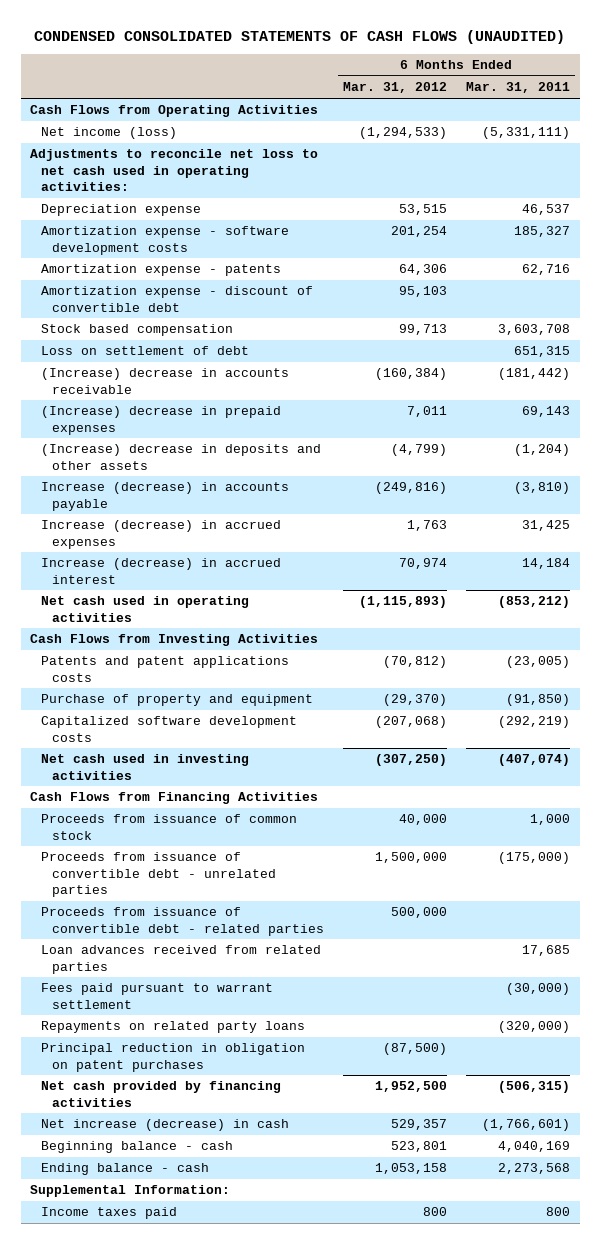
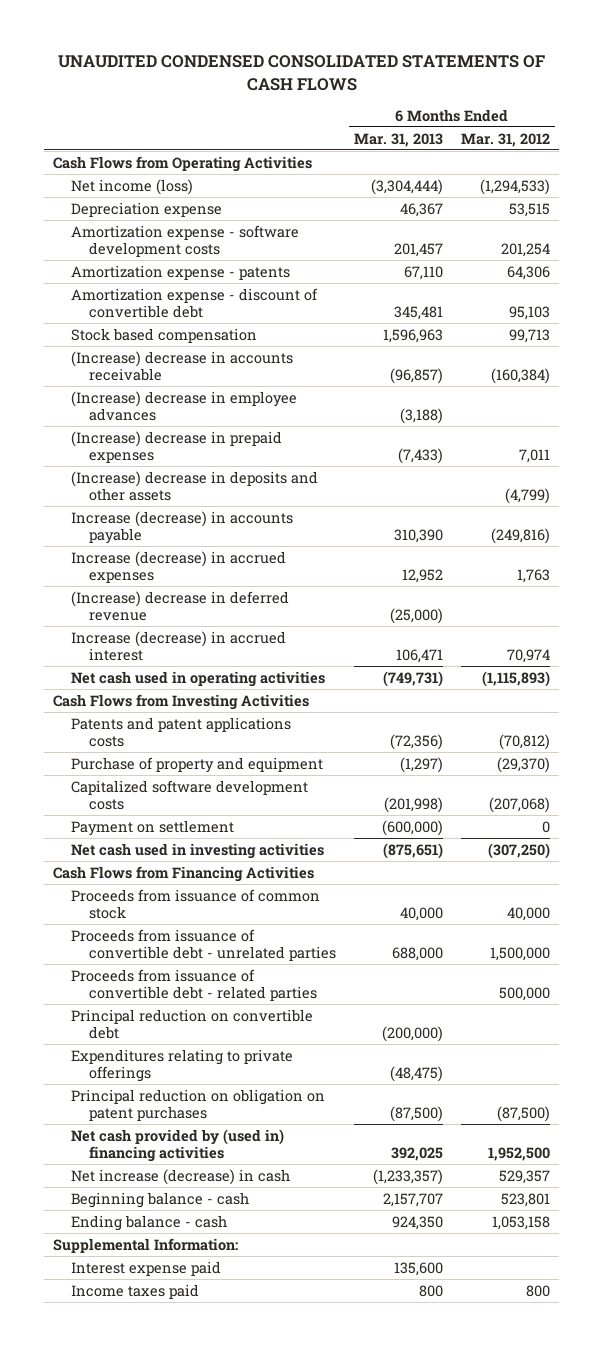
- CONDENSED CONSOLIDATED STATEMENTS OF CASH FLOWS (UNAUDITED)
+ UNAUDITED CONDENSED CONSOLIDATED STATEMENTS OF CASH FLOWS
- | 6 Months Ended Mar. 31, 2012 | 6 Months Ended Mar. 31, 2011
+ | 6 Months Ended Mar. 31, 2013 | 6 Months Ended Mar. 31, 2012
- Adjustments to reconcile net loss to net cash used in operating activities:
- Loss on settlement of debt | | 651,315
+ (Increase) decrease in employee advances | (3,188) |
+ (Increase) decrease in deferred revenue | (25,000) |
+ Payment on settlement | (600,000) | 0
- Loan advances received from related parties | | 17,685
- Fees paid pursuant to warrant settlement | | (30,000)
- Repayments on related party loans | | (320,000)
- Principal reduction in obligation on patent purchases | (87,500) |
- Net cash provided by financing activities | 1,952,500 | (506,315)
+ Principal reduction on convertible debt | (200,000) |
+ Expenditures relating to private offerings | (48,475) |
+ Principal reduction on obligation on patent purchases | (87,500) | (87,500)
+ Net cash provided by (used in) financing activities | 392,025 | 1,952,500
+ Interest expense paid | 135,600 |

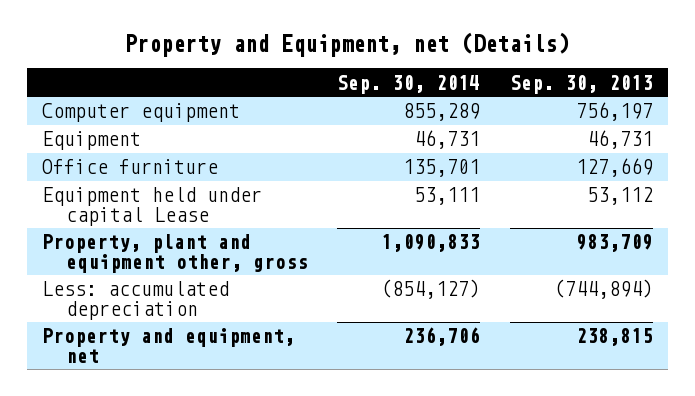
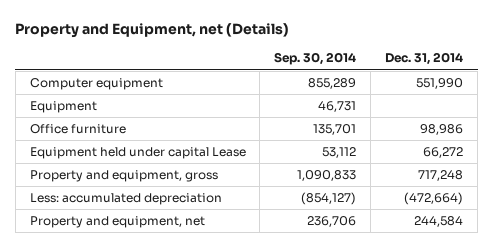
- | Sep. 30, 2014 | Sep. 30, 2013
+ | Sep. 30, 2014 | Dec. 31, 2014
- Equipment held under capital Lease | 53,111 | 53,112
- Property, plant and equipment other, gross | 1,090,833 | 983,709
+ Equipment held under capital Lease | 53,112 | 66,272
+ Property and equipment, gross | 1,090,833 | 717,248

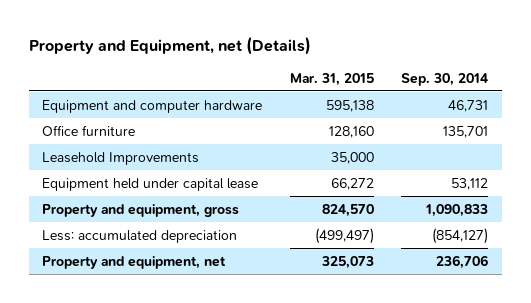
- | Sep. 30, 2014 | Dec. 31, 2014
+ | Mar. 31, 2015 | Sep. 30, 2014
- Computer equipment | 855,289 | 551,990
- Equipment | 46,731 |
+ Equipment and computer hardware | 595,138 | 46,731
- Equipment held under capital Lease | 53,112 | 66,272
+ Leasehold Improvements | 35,000 |
+ Equipment held under capital lease | 66,272 | 53,112

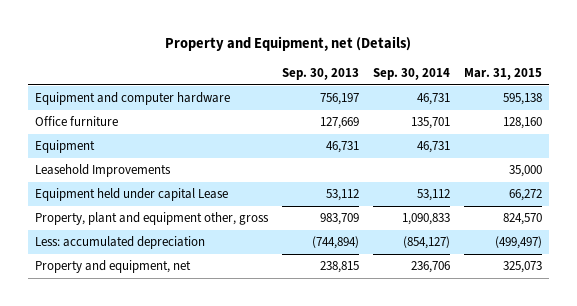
- | Mar. 31, 2015 | Sep. 30, 2014
+ | Sep. 30, 2013 | Sep. 30, 2014 | Mar. 31, 2015
+ Equipment | 46,731 | 46,731 |
- Equipment held under capital lease | 66,272 | 53,112
- Property and equipment, gross | 824,570 | 1,090,833
+ Equipment held under capital Lease | 53,112 | 53,112 | 66,272
+ Property, plant and equipment other, gross | 983,709 | 1,090,833 | 824,570

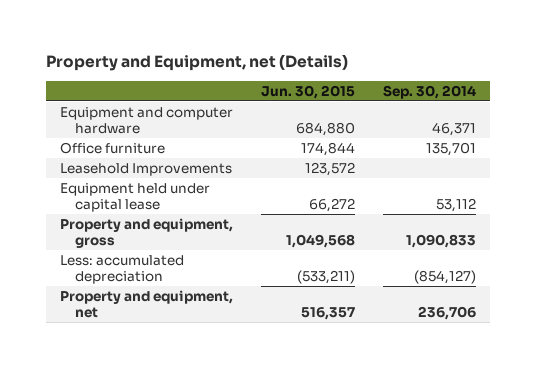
- | Sep. 30, 2013 | Sep. 30, 2014 | Mar. 31, 2015
+ | Jun. 30, 2015 | Sep. 30, 2014
- Equipment and computer hardware | 756,197 | 46,731 | 595,138
+ Equipment and computer hardware | 684,880 | 46,371
- Equipment | 46,731 | 46,731 |
- Equipment held under capital Lease | 53,112 | 53,112 | 66,272
- Property, plant and equipment other, gross | 983,709 | 1,090,833 | 824,570
+ Equipment held under capital lease | 66,272 | 53,112
+ Property and equipment, gross | 1,049,568 | 1,090,833

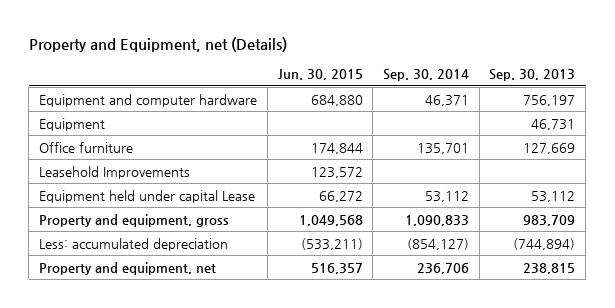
- | Jun. 30, 2015 | Sep. 30, 2014
+ | Jun. 30, 2015 | Sep. 30, 2014 | Sep. 30, 2013
+ Equipment | | | 46,731
- Equipment held under capital lease | 66,272 | 53,112
+ Equipment held under capital Lease | 66,272 | 53,112 | 53,112

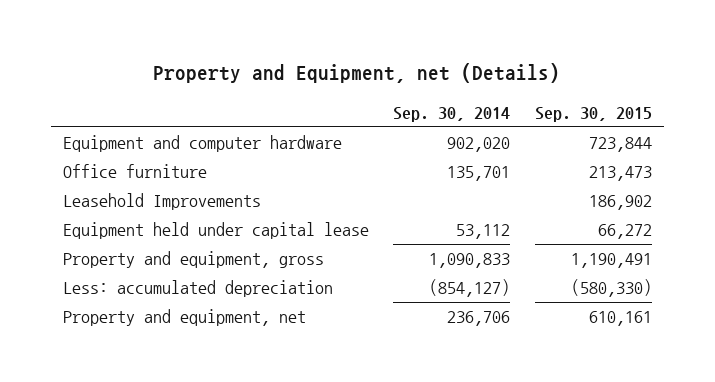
- | Jun. 30, 2015 | Sep. 30, 2014 | Sep. 30, 2013
+ | Sep. 30, 2014 | Sep. 30, 2015
- Equipment and computer hardware | 684,880 | 46,371 | 756,197
- Equipment | | | 46,731
+ Equipment and computer hardware | 902,020 | 723,844
- Equipment held under capital Lease | 66,272 | 53,112 | 53,112
+ Equipment held under capital lease | 53,112 | 66,272

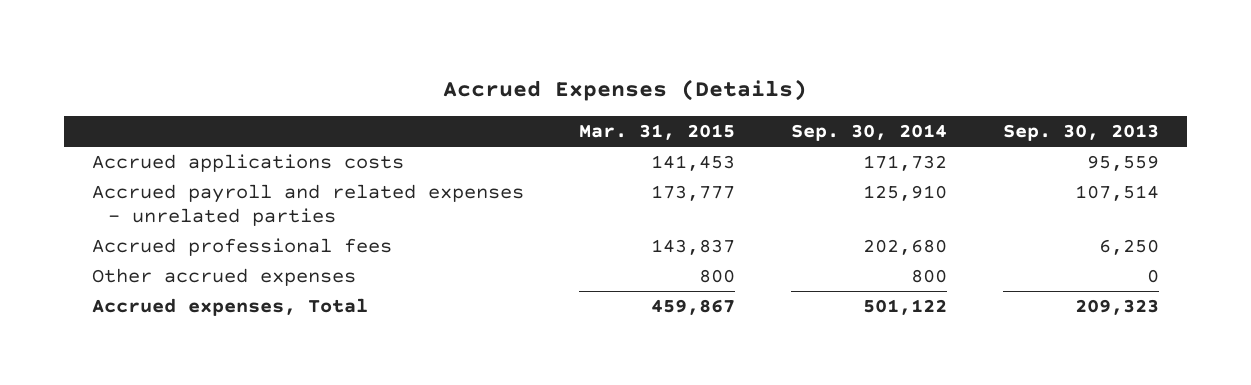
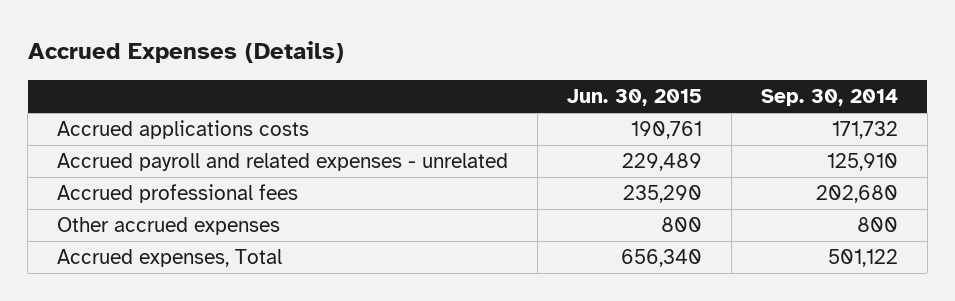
- | Mar. 31, 2015 | Sep. 30, 2014 | Sep. 30, 2013
+ | Jun. 30, 2015 | Sep. 30, 2014
- Accrued payroll and related expenses - unrelated parties | 173,777 | 125,910 | 107,514
+ Accrued payroll and related expenses - unrelated | 229,489 | 125,910

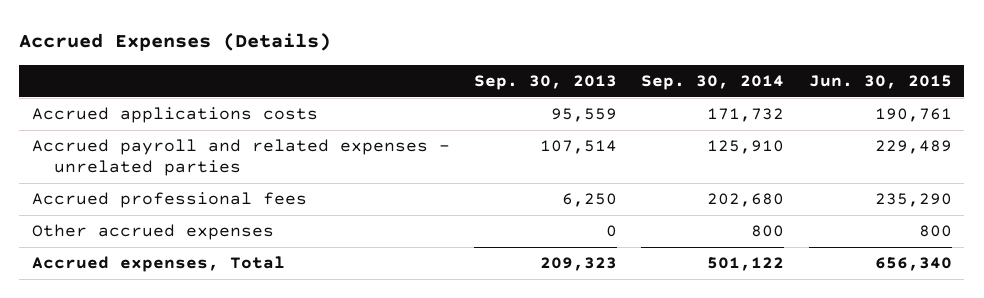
- | Jun. 30, 2015 | Sep. 30, 2014
+ | Sep. 30, 2013 | Sep. 30, 2014 | Jun. 30, 2015
- Accrued payroll and related expenses - unrelated | 229,489 | 125,910
+ Accrued payroll and related expenses - unrelated parties | 107,514 | 125,910 | 229,489

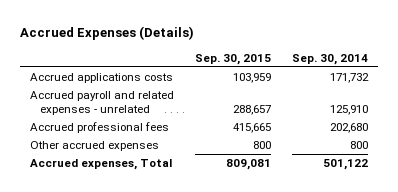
- | Sep. 30, 2013 | Sep. 30, 2014 | Jun. 30, 2015
+ | Sep. 30, 2015 | Sep. 30, 2014
- Accrued payroll and related expenses - unrelated parties | 107,514 | 125,910 | 229,489
+ Accrued payroll and related expenses - unrelated | 288,657 | 125,910

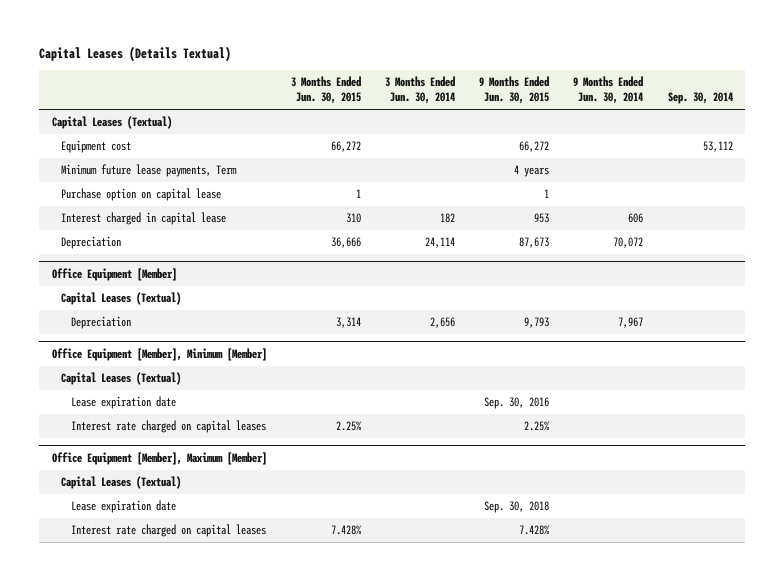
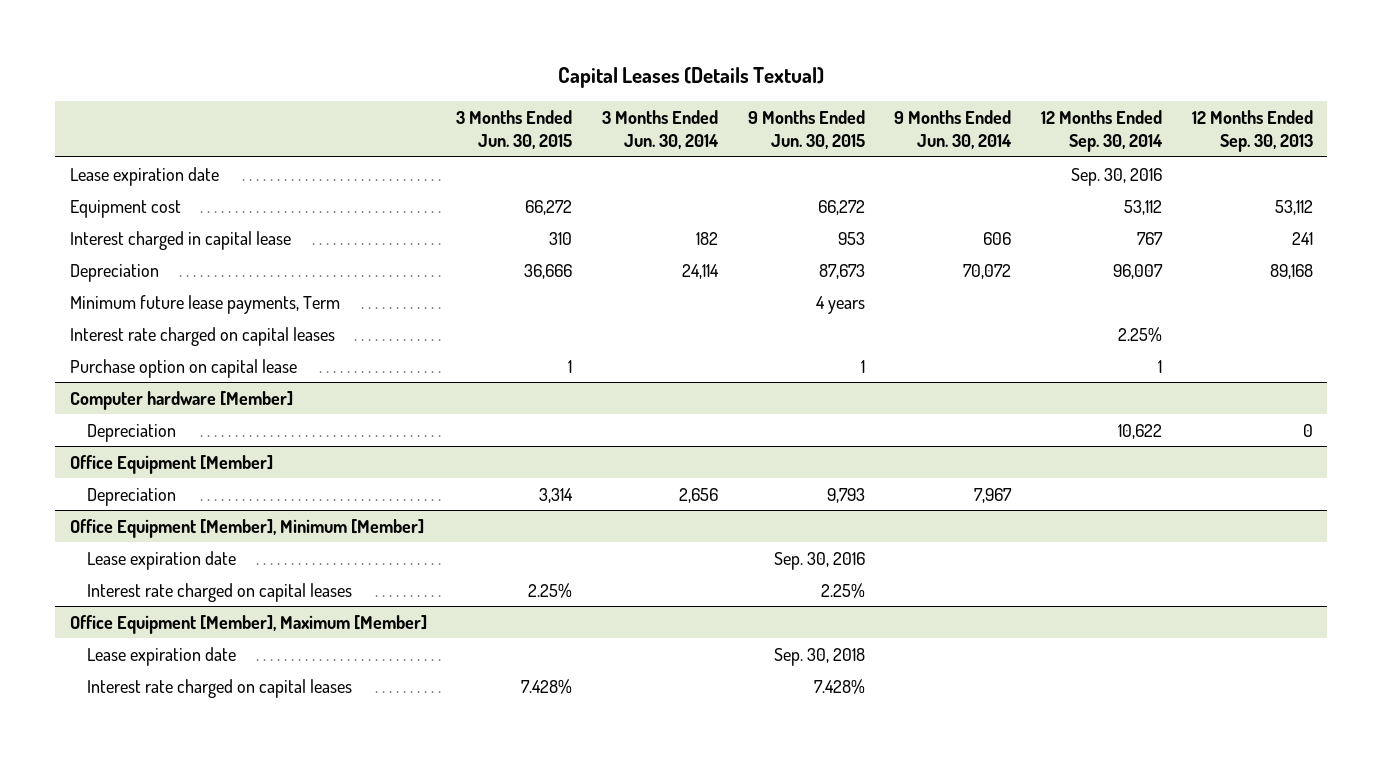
- | 3 Months Ended Jun. 30, 2015 | 3 Months Ended Jun. 30, 2014 | 9 Months Ended Jun. 30, 2015 | 9 Months Ended Jun. 30, 2014 | Sep. 30, 2014
+ | 3 Months Ended Jun. 30, 2015 | 3 Months Ended Jun. 30, 2014 | 9 Months Ended Jun. 30, 2015 | 9 Months Ended Jun. 30, 2014 | 12 Months Ended Sep. 30, 2014 | 12 Months Ended Sep. 30, 2013
- Capital Leases (Textual)
+ Lease expiration date | | | | | Sep. 30, 2016 |
moved down: Minimum future lease payments, Term | | | 4 years | | |
+ Interest rate charged on capital leases | | | | | 2.25% |
moved down: Purchase option on capital lease | 1 | | 1 | | 1 |
+ Computer hardware [Member]
+ Depreciation | | | | | 10,622 | 0
@ Office Equipment [Member]
- Capital Leases (Textual)
@ Office Equipment [Member], Minimum [Member]
- Capital Leases (Textual)
@ Office Equipment [Member], Maximum [Member]
- Capital Leases (Textual)

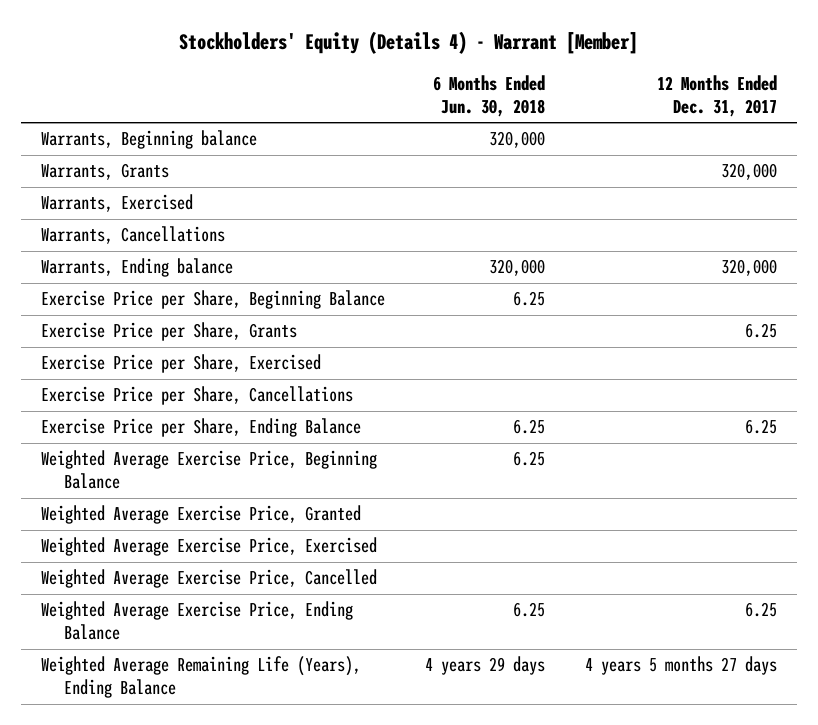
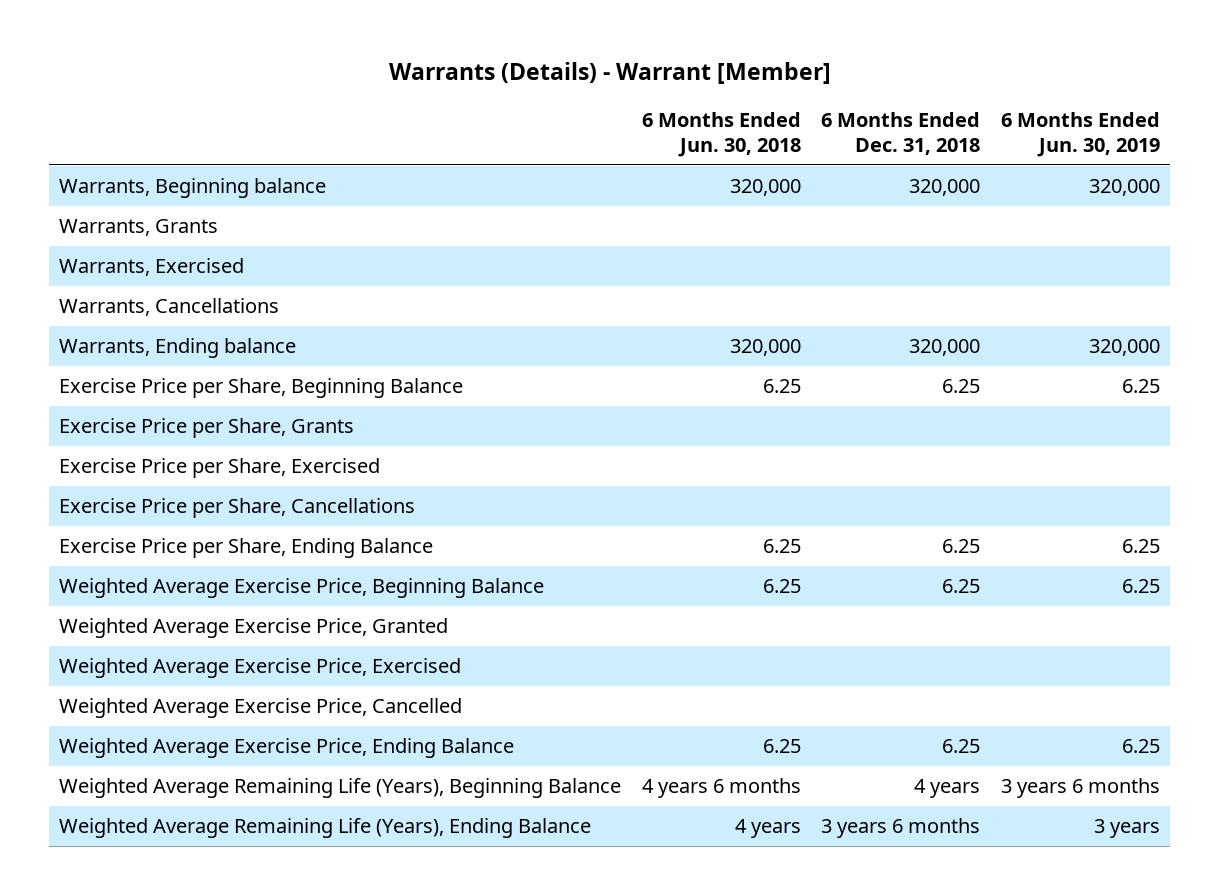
- Stockholders' Equity (Details 4) - Warrant [Member]
+ Warrants (Details) - Warrant [Member]
- | 6 Months Ended Jun. 30, 2018 | 12 Months Ended Dec. 31, 2017
+ | 6 Months Ended Jun. 30, 2018 | 6 Months Ended Dec. 31, 2018 | 6 Months Ended Jun. 30, 2019
- Weighted Average Remaining Life (Years), Ending Balance | 4 years 29 days | 4 years 5 months 27 days
+ Weighted Average Remaining Life (Years), Beginning Balance | 4 years 6 months | 4 years | 3 years 6 months
+ Weighted Average Remaining Life (Years), Ending Balance | 4 years | 3 years 6 months | 3 years

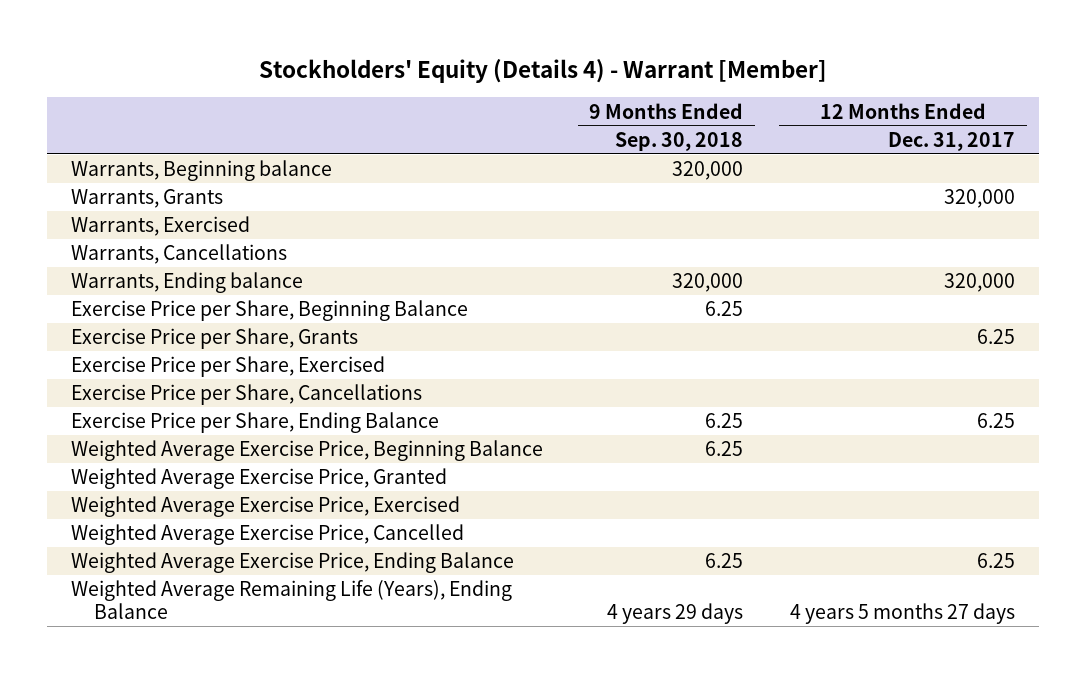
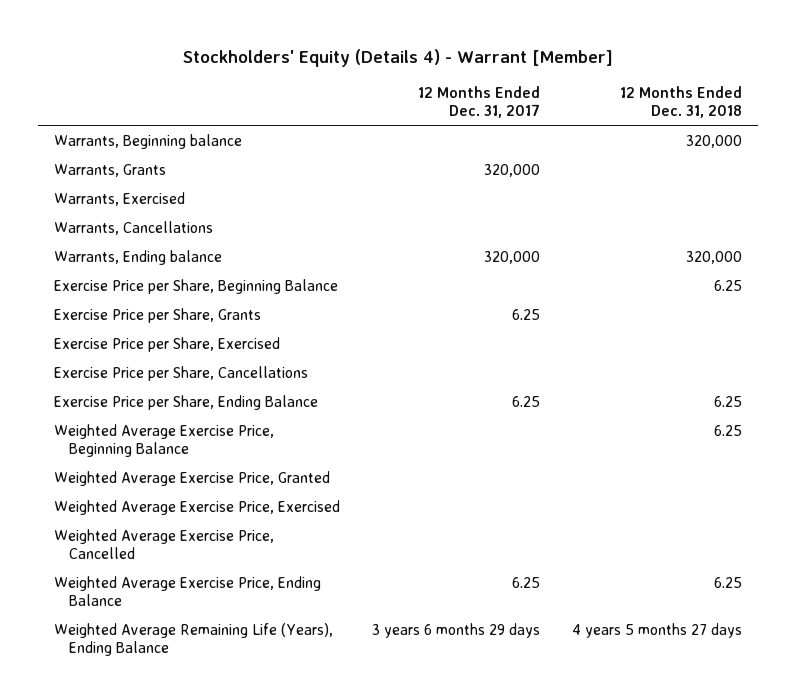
- | 9 Months Ended Sep. 30, 2018 | 12 Months Ended Dec. 31, 2017
+ | 12 Months Ended Dec. 31, 2017 | 12 Months Ended Dec. 31, 2018
- Weighted Average Remaining Life (Years), Ending Balance | 4 years 29 days | 4 years 5 months 27 days
+ Weighted Average Remaining Life (Years), Ending Balance | 3 years 6 months 29 days | 4 years 5 months 27 days

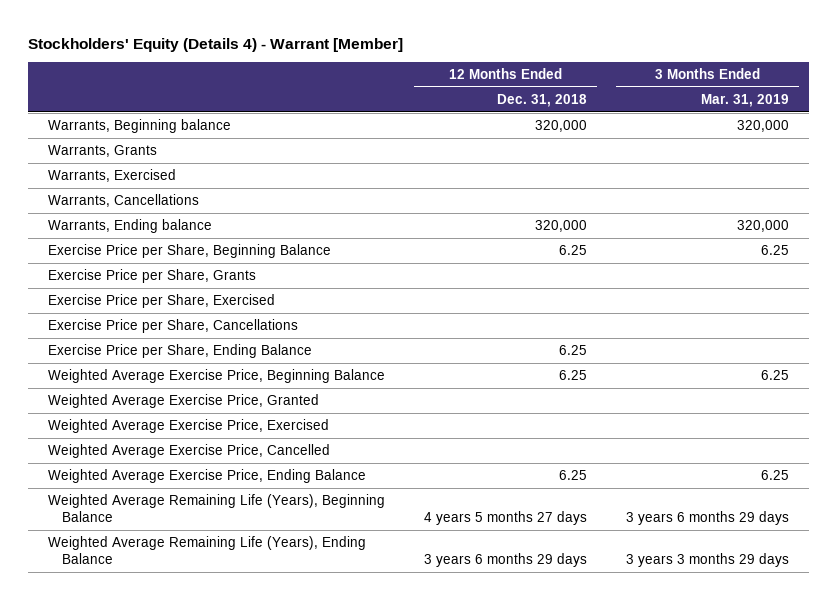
- | 12 Months Ended Dec. 31, 2017 | 12 Months Ended Dec. 31, 2018
+ | 12 Months Ended Dec. 31, 2018 | 3 Months Ended Mar. 31, 2019
- Weighted Average Remaining Life (Years), Ending Balance | 3 years 6 months 29 days | 4 years 5 months 27 days
+ Weighted Average Remaining Life (Years), Beginning Balance | 4 years 5 months 27 days | 3 years 6 months 29 days
+ Weighted Average Remaining Life (Years), Ending Balance | 3 years 6 months 29 days | 3 years 3 months 29 days

